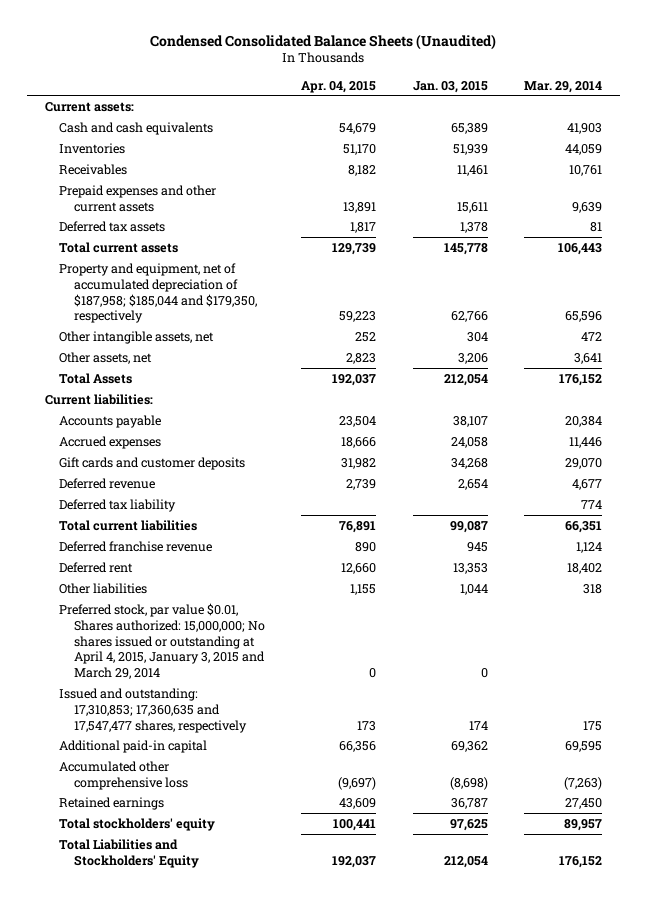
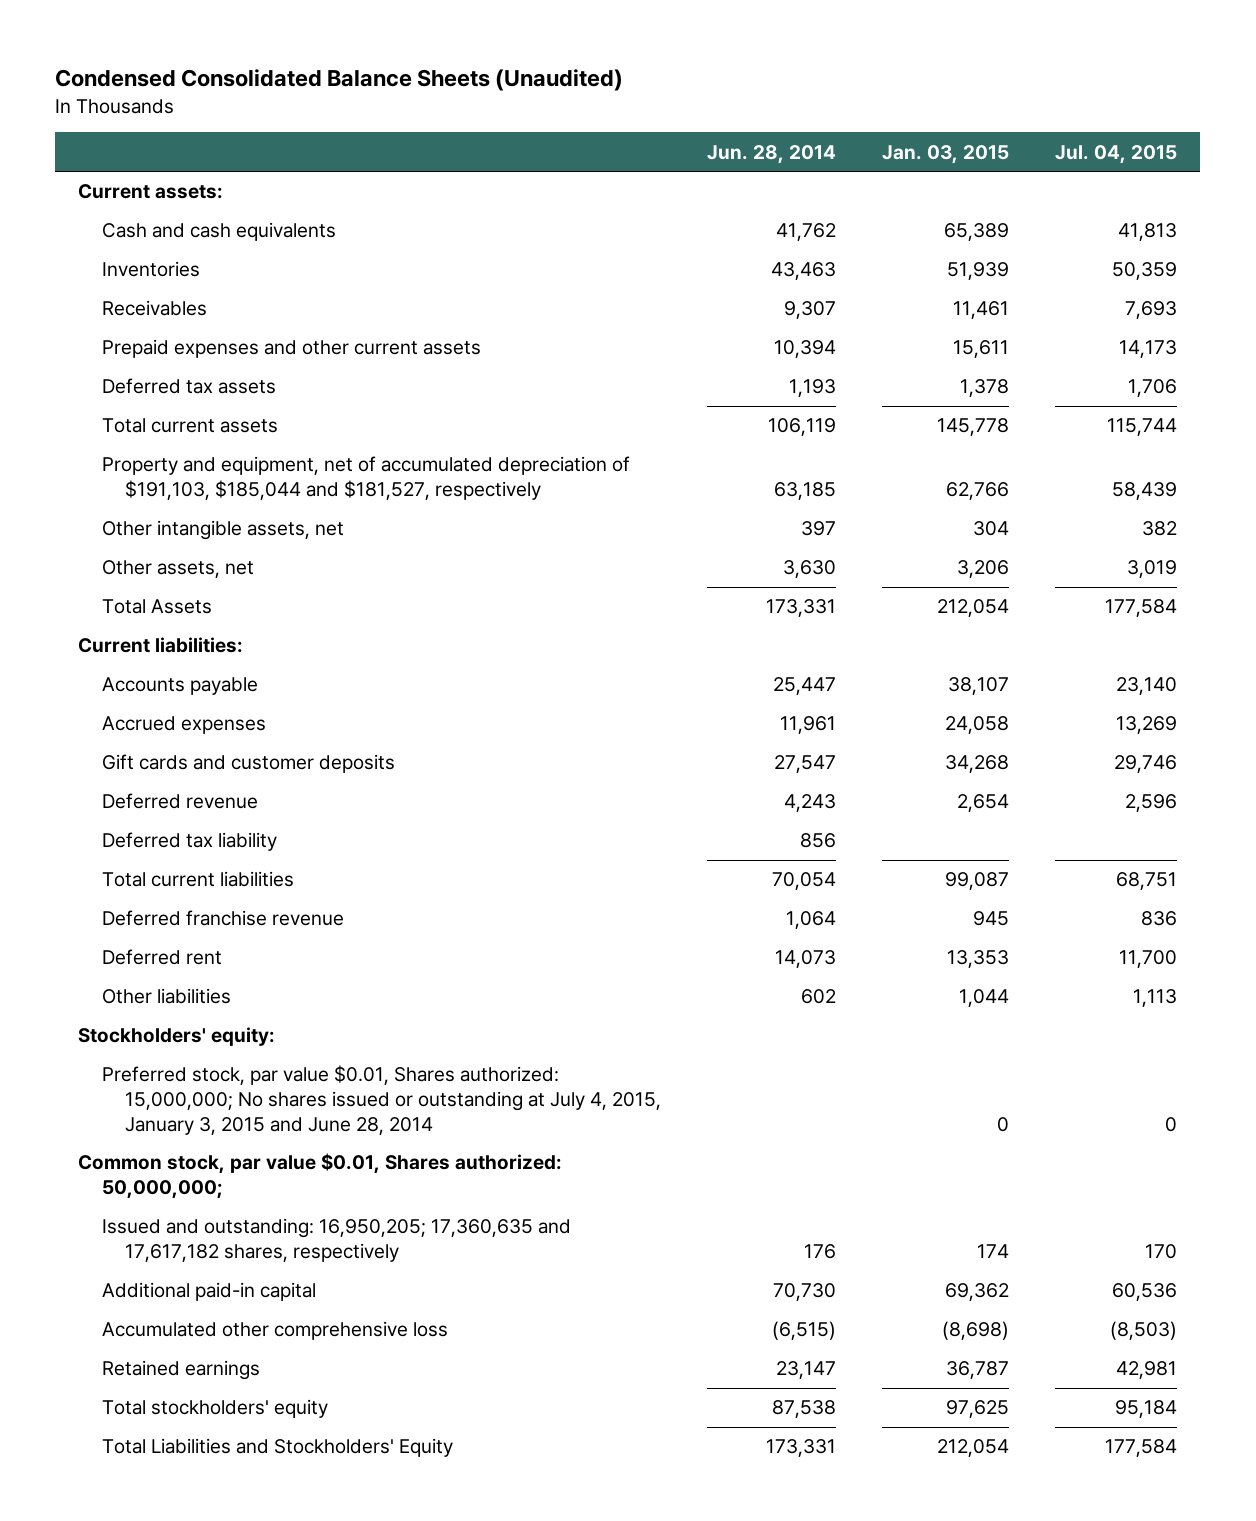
- | Apr. 04, 2015 | Jan. 03, 2015 | Mar. 29, 2014
+ | Jun. 28, 2014 | Jan. 03, 2015 | Jul. 04, 2015
- Property and equipment, net of accumulated depreciation of $187,958; $185,044 and $179,350, respectively | 59,223 | 62,766 | 65,596
+ Property and equipment, net of accumulated depreciation of $191,103, $185,044 and $181,527, respectively | 63,185 | 62,766 | 58,439
- Preferred stock, par value $0.01, Shares authorized: 15,000,000; No shares issued or outstanding at April 4, 2015, January 3, 2015 and March 29, 2014 | 0 | 0 |
- Issued and outstanding: 17,310,853; 17,360,635 and 17,547,477 shares, respectively | 173 | 174 | 175
+ Stockholders' equity:
+ Preferred stock, par value $0.01, Shares authorized: 15,000,000; No shares issued or outstanding at July 4, 2015, January 3, 2015 and June 28, 2014 | | 0 | 0
+ Common stock, par value $0.01, Shares authorized: 50,000,000;
+ Issued and outstanding: 16,950,205; 17,360,635 and 17,617,182 shares, respectively | 176 | 174 | 170

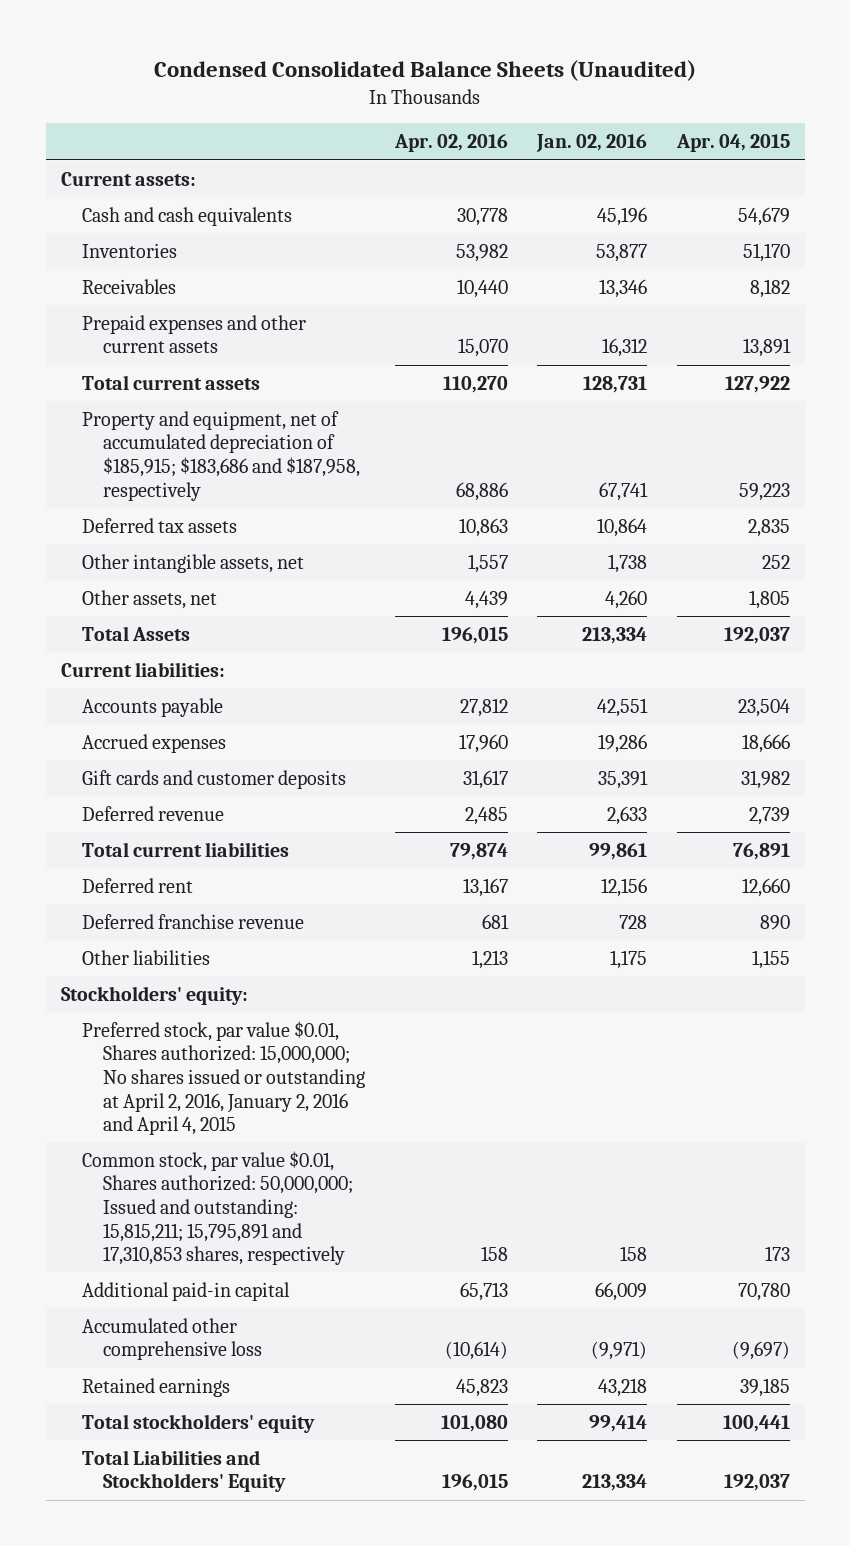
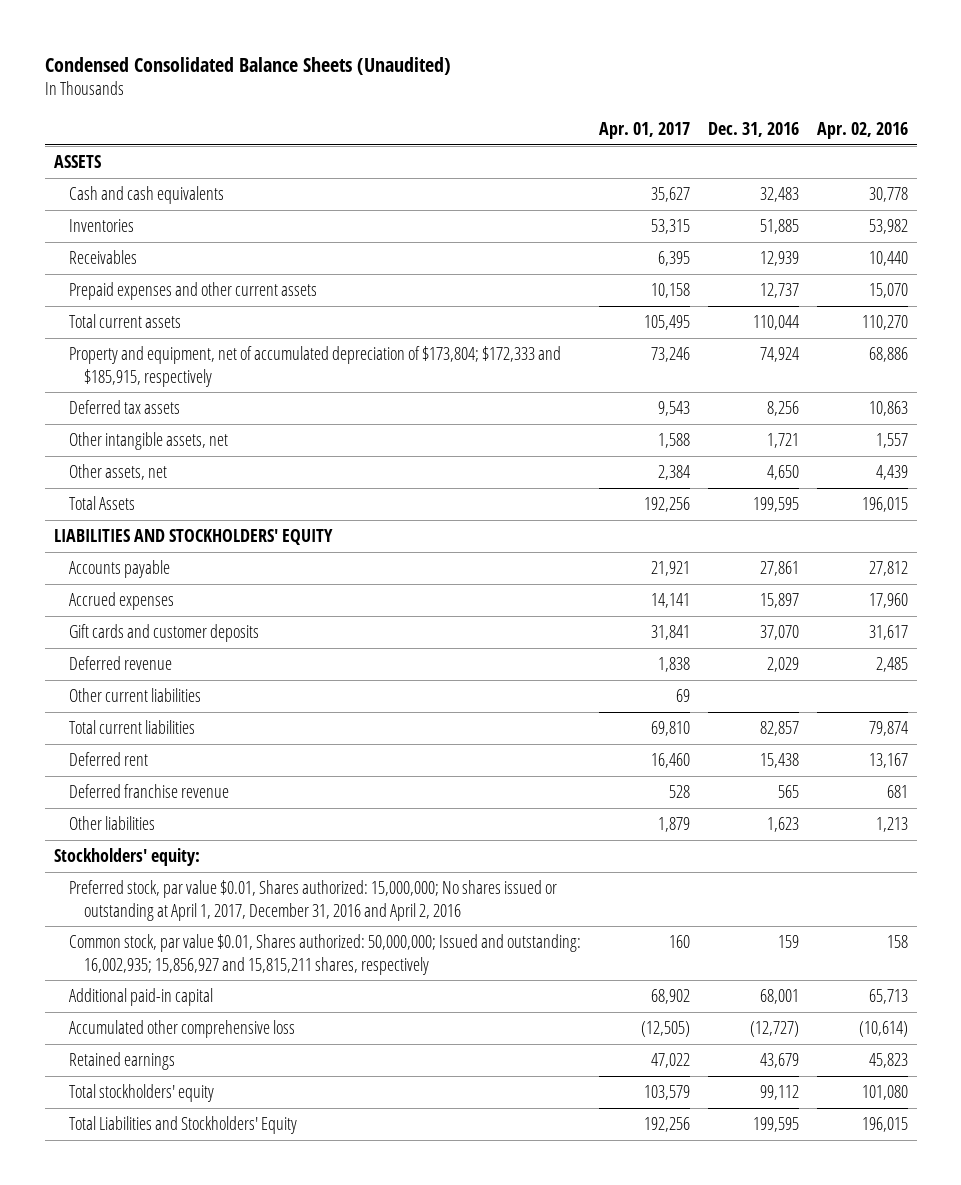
- | Apr. 02, 2016 | Jan. 02, 2016 | Apr. 04, 2015
+ | Apr. 01, 2017 | Dec. 31, 2016 | Apr. 02, 2016
- Current assets:
+ ASSETS
- Property and equipment, net of accumulated depreciation of $185,915; $183,686 and $187,958, respectively | 68,886 | 67,741 | 59,223
+ Property and equipment, net of accumulated depreciation of $173,804; $172,333 and $185,915, respectively | 73,246 | 74,924 | 68,886
- Current liabilities:
+ LIABILITIES AND STOCKHOLDERS' EQUITY
+ Other current liabilities | 69 | |
- Preferred stock, par value $0.01, Shares authorized: 15,000,000; No shares issued or outstanding at April 2, 2016, January 2, 2016 and April 4, 2015
- Common stock, par value $0.01, Shares authorized: 50,000,000; Issued and outstanding: 15,815,211; 15,795,891 and 17,310,853 shares, respectively | 158 | 158 | 173
+ Preferred stock, par value $0.01, Shares authorized: 15,000,000; No shares issued or outstanding at April 1, 2017, December 31, 2016 and April 2, 2016
+ Common stock, par value $0.01, Shares authorized: 50,000,000; Issued and outstanding: 16,002,935; 15,856,927 and 15,815,211 shares, respectively | 160 | 159 | 158

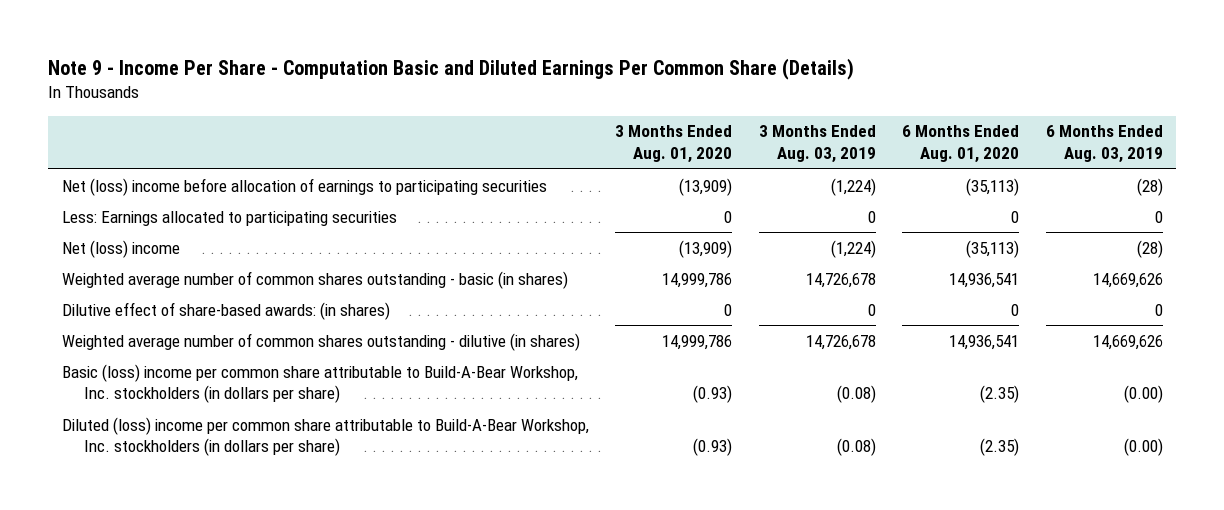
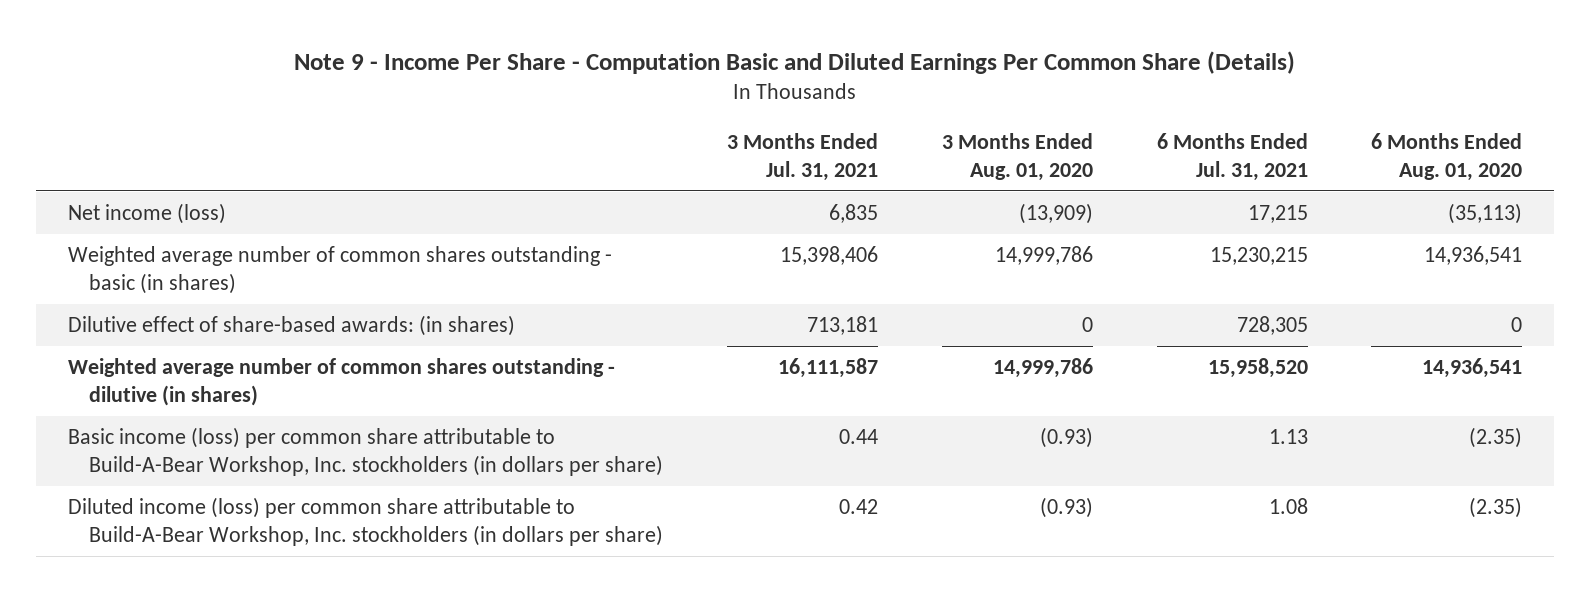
- | 3 Months Ended Aug. 01, 2020 | 3 Months Ended Aug. 03, 2019 | 6 Months Ended Aug. 01, 2020 | 6 Months Ended Aug. 03, 2019
+ | 3 Months Ended Jul. 31, 2021 | 3 Months Ended Aug. 01, 2020 | 6 Months Ended Jul. 31, 2021 | 6 Months Ended Aug. 01, 2020
- Net (loss) income before allocation of earnings to participating securities | (13,909) | (1,224) | (35,113) | (28)
- Less: Earnings allocated to participating securities | 0 | 0 | 0 | 0
- Net (loss) income | (13,909) | (1,224) | (35,113) | (28)
+ Net income (loss) | 6,835 | (13,909) | 17,215 | (35,113)
- Basic (loss) income per common share attributable to Build-A-Bear Workshop, Inc. stockholders (in dollars per share) | (0.93) | (0.08) | (2.35) | (0.00)
- Diluted (loss) income per common share attributable to Build-A-Bear Workshop, Inc. stockholders (in dollars per share) | (0.93) | (0.08) | (2.35) | (0.00)
+ Basic income (loss) per common share attributable to Build-A-Bear Workshop, Inc. stockholders (in dollars per share) | 0.44 | (0.93) | 1.13 | (2.35)
+ Diluted income (loss) per common share attributable to Build-A-Bear Workshop, Inc. stockholders (in dollars per share) | 0.42 | (0.93) | 1.08 | (2.35)

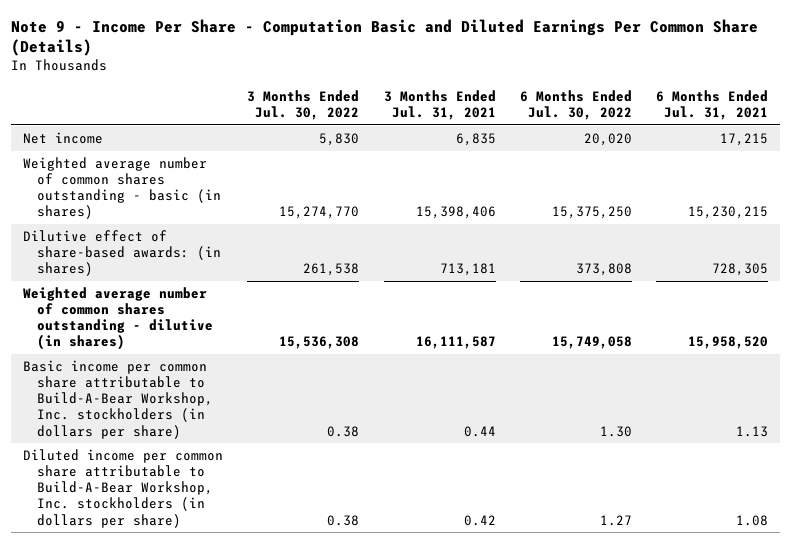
- | 3 Months Ended Jul. 31, 2021 | 3 Months Ended Aug. 01, 2020 | 6 Months Ended Jul. 31, 2021 | 6 Months Ended Aug. 01, 2020
+ | 3 Months Ended Jul. 30, 2022 | 3 Months Ended Jul. 31, 2021 | 6 Months Ended Jul. 30, 2022 | 6 Months Ended Jul. 31, 2021
- Net income (loss) | 6,835 | (13,909) | 17,215 | (35,113)
+ Net income | 5,830 | 6,835 | 20,020 | 17,215
- Basic income (loss) per common share attributable to Build-A-Bear Workshop, Inc. stockholders (in dollars per share) | 0.44 | (0.93) | 1.13 | (2.35)
- Diluted income (loss) per common share attributable to Build-A-Bear Workshop, Inc. stockholders (in dollars per share) | 0.42 | (0.93) | 1.08 | (2.35)
+ Basic income per common share attributable to Build-A-Bear Workshop, Inc. stockholders (in dollars per share) | 0.38 | 0.44 | 1.30 | 1.13
+ Diluted income per common share attributable to Build-A-Bear Workshop, Inc. stockholders (in dollars per share) | 0.38 | 0.42 | 1.27 | 1.08

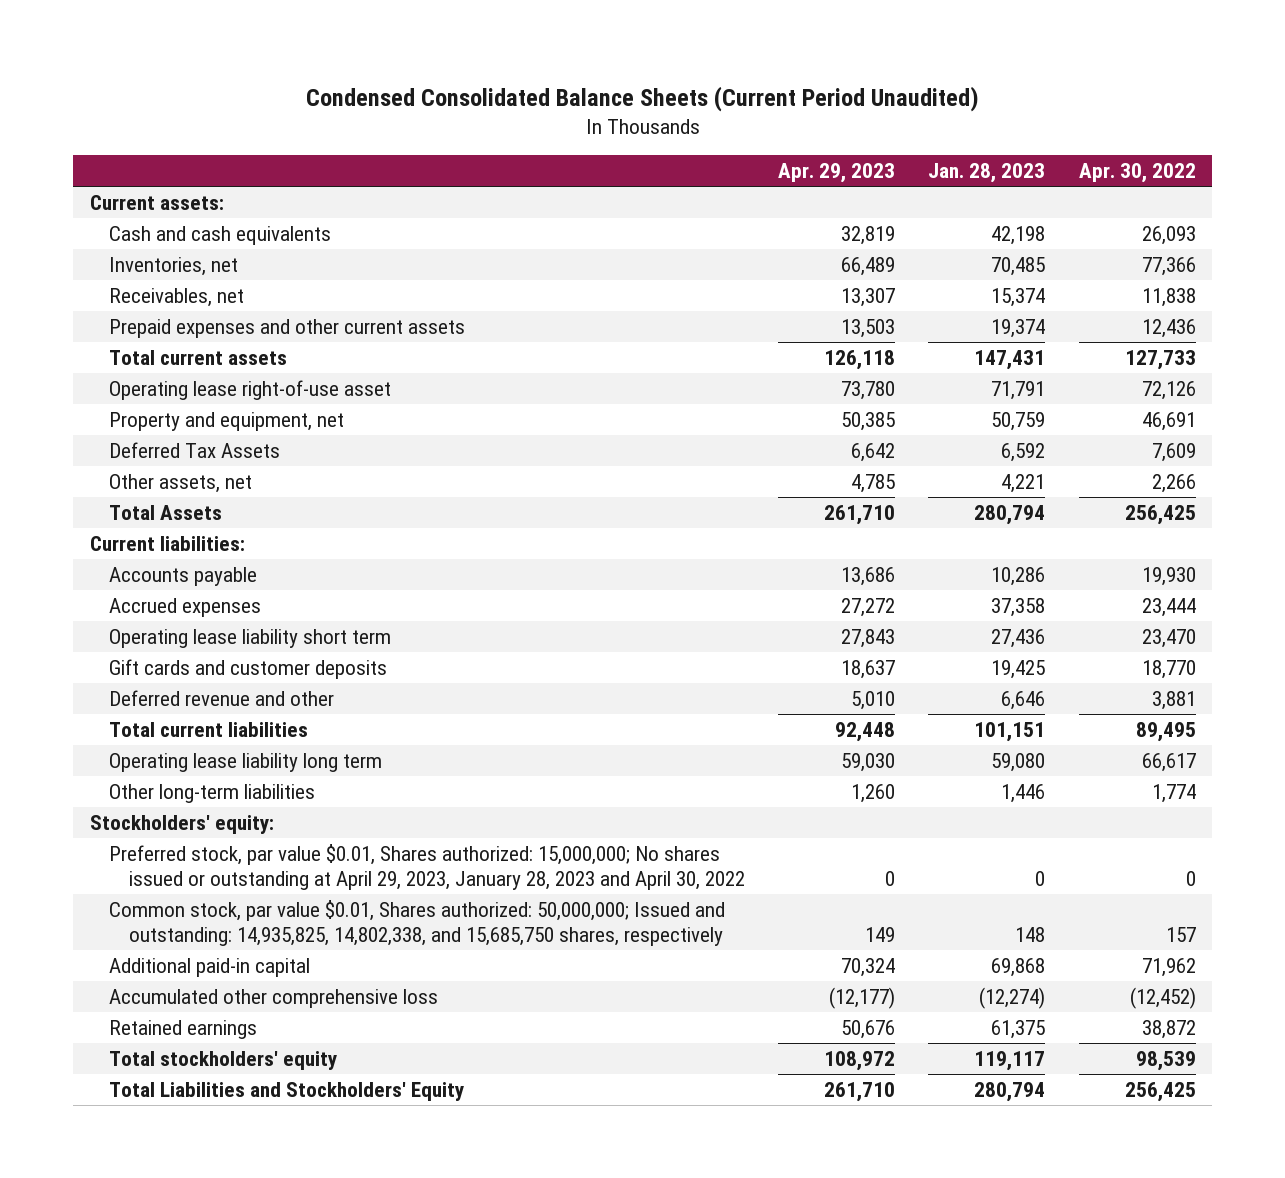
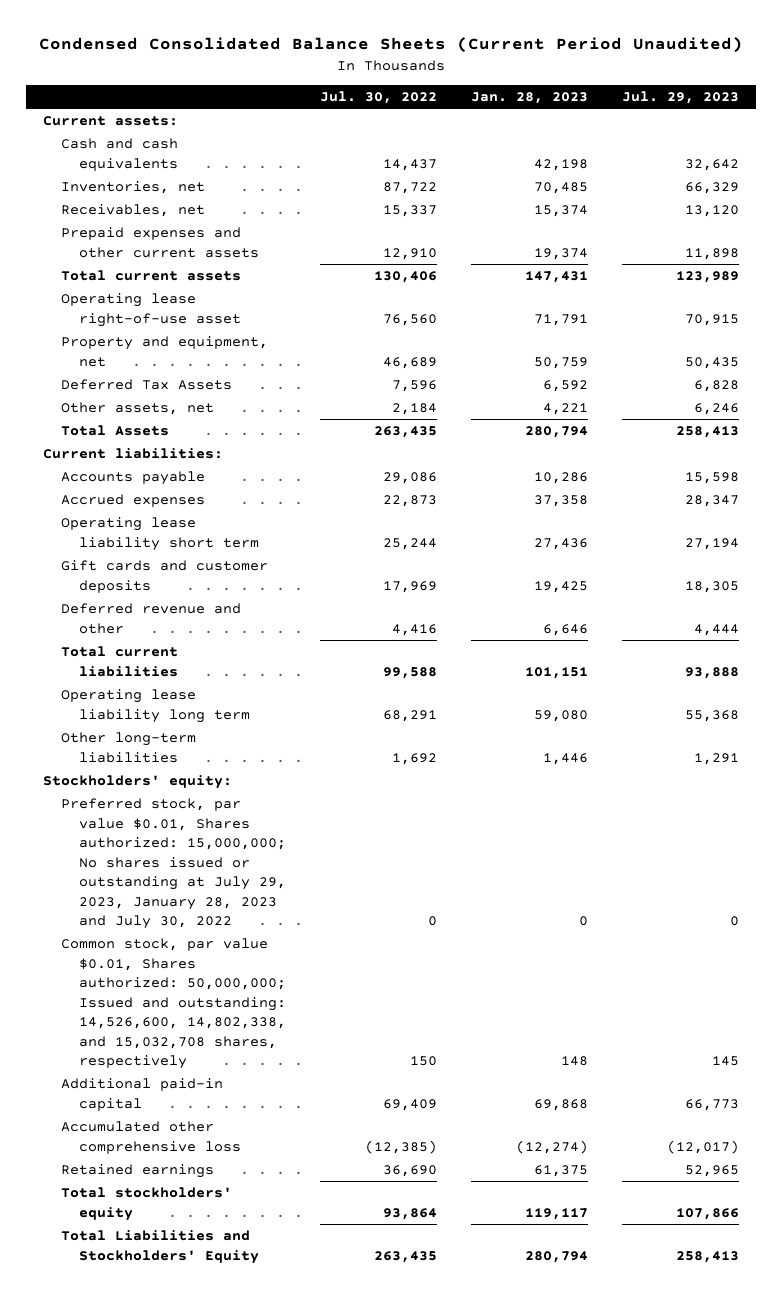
- | Apr. 29, 2023 | Jan. 28, 2023 | Apr. 30, 2022
+ | Jul. 30, 2022 | Jan. 28, 2023 | Jul. 29, 2023
- Preferred stock, par value $0.01, Shares authorized: 15,000,000; No shares issued or outstanding at April 29, 2023, January 28, 2023 and April 30, 2022 | 0 | 0 | 0
- Common stock, par value $0.01, Shares authorized: 50,000,000; Issued and outstanding: 14,935,825, 14,802,338, and 15,685,750 shares, respectively | 149 | 148 | 157
+ Preferred stock, par value $0.01, Shares authorized: 15,000,000; No shares issued or outstanding at July 29, 2023, January 28, 2023 and July 30, 2022 | 0 | 0 | 0
+ Common stock, par value $0.01, Shares authorized: 50,000,000; Issued and outstanding: 14,526,600, 14,802,338, and 15,032,708 shares, respectively | 150 | 148 | 145

